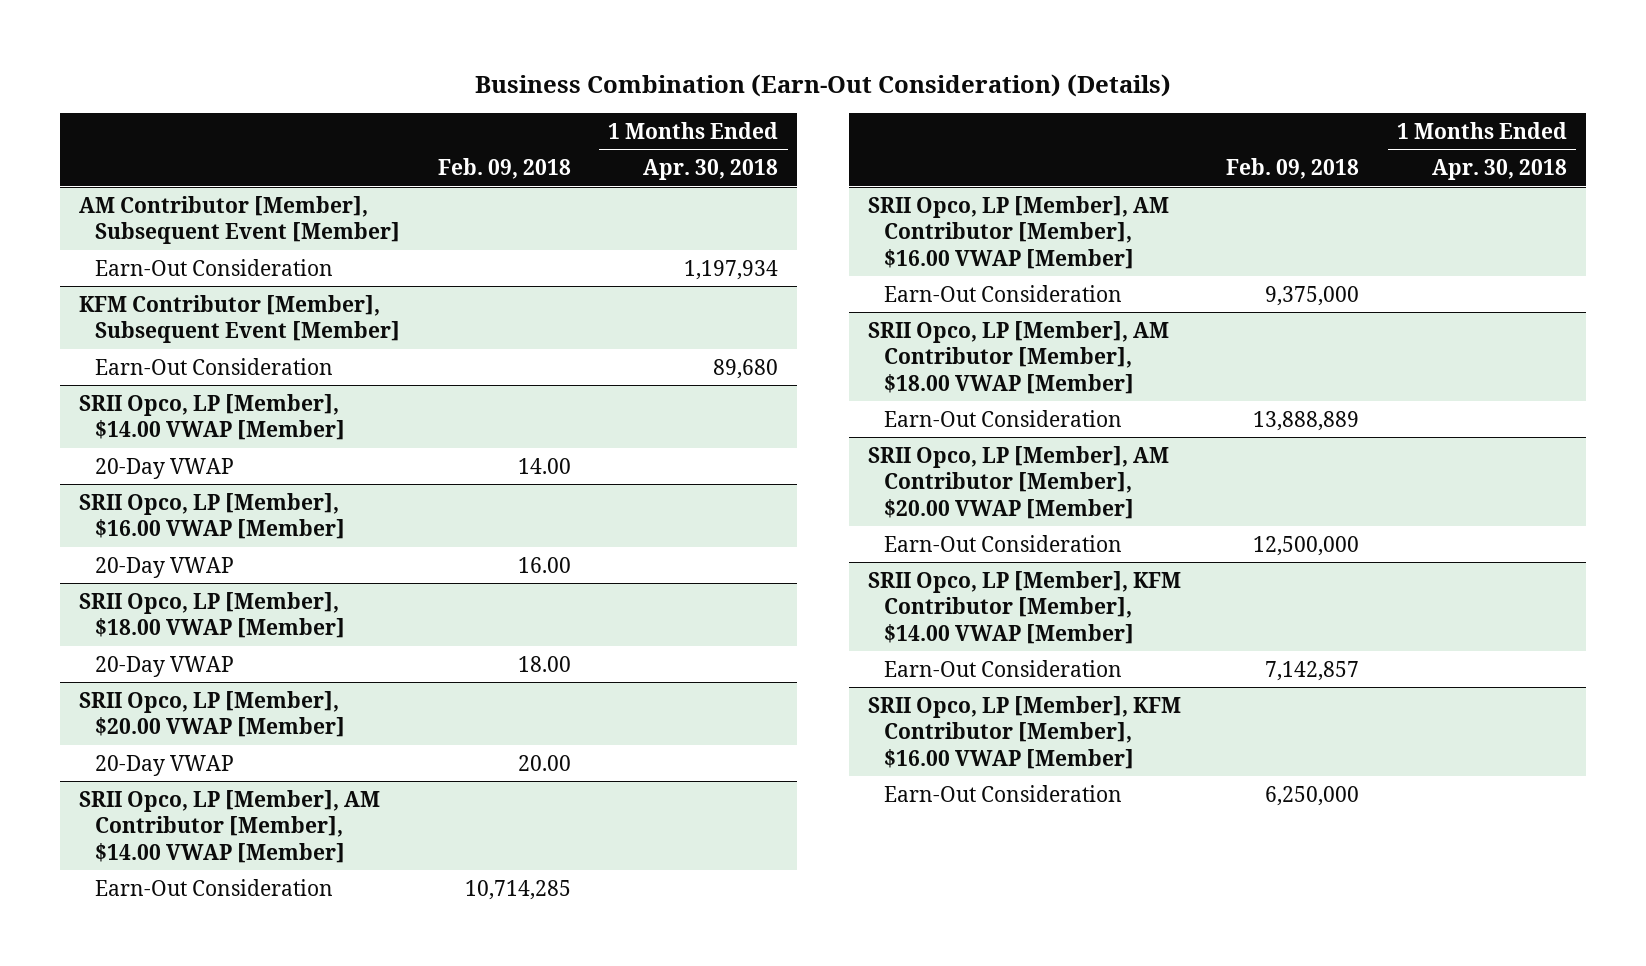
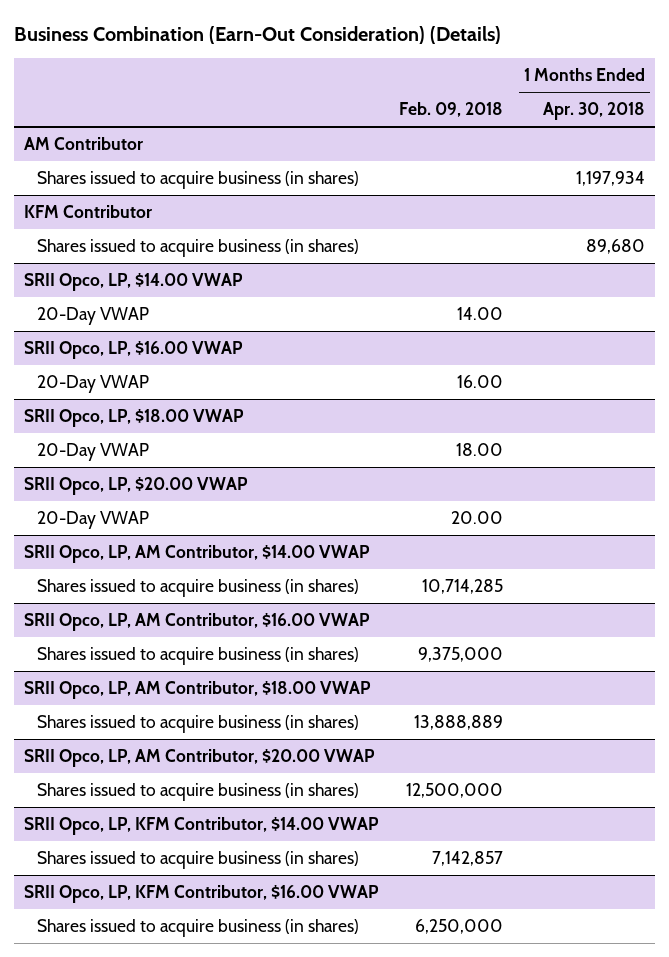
- AM Contributor [Member], Subsequent Event [Member]
- Earn-Out Consideration | | 1,197,934
- KFM Contributor [Member], Subsequent Event [Member]
- Earn-Out Consideration | | 89,680
- SRII Opco, LP [Member], $14.00 VWAP [Member]
+ AM Contributor
+ Shares issued to acquire business (in shares) | | 1,197,934
+ KFM Contributor
+ Shares issued to acquire business (in shares) | | 89,680
+ SRII Opco, LP, $14.00 VWAP
- SRII Opco, LP [Member], $16.00 VWAP [Member]
+ SRII Opco, LP, $16.00 VWAP
- SRII Opco, LP [Member], $18.00 VWAP [Member]
+ SRII Opco, LP, $18.00 VWAP
- SRII Opco, LP [Member], $20.00 VWAP [Member]
+ SRII Opco, LP, $20.00 VWAP
- SRII Opco, LP [Member], AM Contributor [Member], $14.00 VWAP [Member]
- Earn-Out Consideration | 10,714,285 |
- SRII Opco, LP [Member], AM Contributor [Member], $16.00 VWAP [Member]
- Earn-Out Consideration | 9,375,000 |
- SRII Opco, LP [Member], AM Contributor [Member], $18.00 VWAP [Member]
- Earn-Out Consideration | 13,888,889 |
- SRII Opco, LP [Member], AM Contributor [Member], $20.00 VWAP [Member]
- Earn-Out Consideration | 12,500,000 |
- SRII Opco, LP [Member], KFM Contributor [Member], $14.00 VWAP [Member]
- Earn-Out Consideration | 7,142,857 |
- SRII Opco, LP [Member], KFM Contributor [Member], $16.00 VWAP [Member]
- Earn-Out Consideration | 6,250,000 |
+ SRII Opco, LP, AM Contributor, $14.00 VWAP
+ Shares issued to acquire business (in shares) | 10,714,285 |
+ SRII Opco, LP, AM Contributor, $16.00 VWAP
+ Shares issued to acquire business (in shares) | 9,375,000 |
+ SRII Opco, LP, AM Contributor, $18.00 VWAP
+ Shares issued to acquire business (in shares) | 13,888,889 |
+ SRII Opco, LP, AM Contributor, $20.00 VWAP
+ Shares issued to acquire business (in shares) | 12,500,000 |
+ SRII Opco, LP, KFM Contributor, $14.00 VWAP
+ Shares issued to acquire business (in shares) | 7,142,857 |
+ SRII Opco, LP, KFM Contributor, $16.00 VWAP
+ Shares issued to acquire business (in shares) | 6,250,000 |

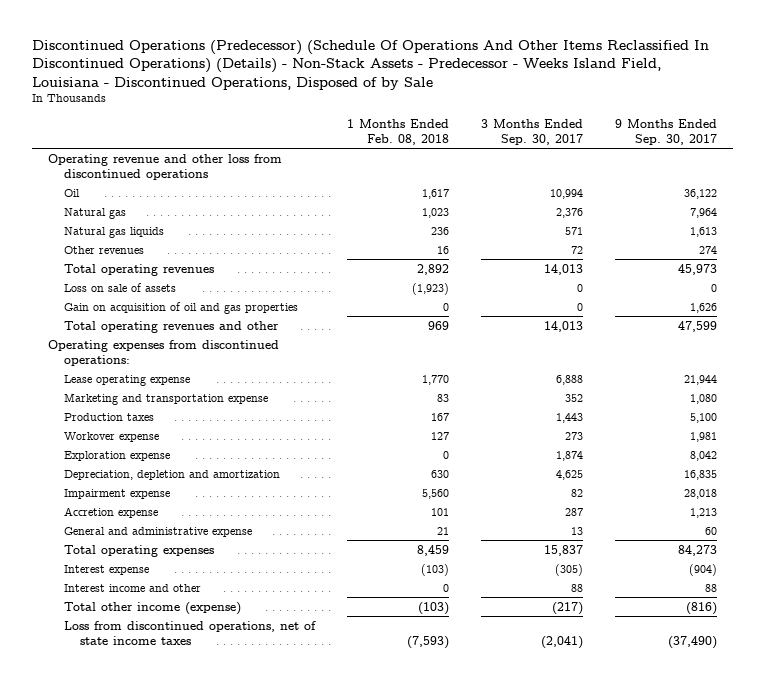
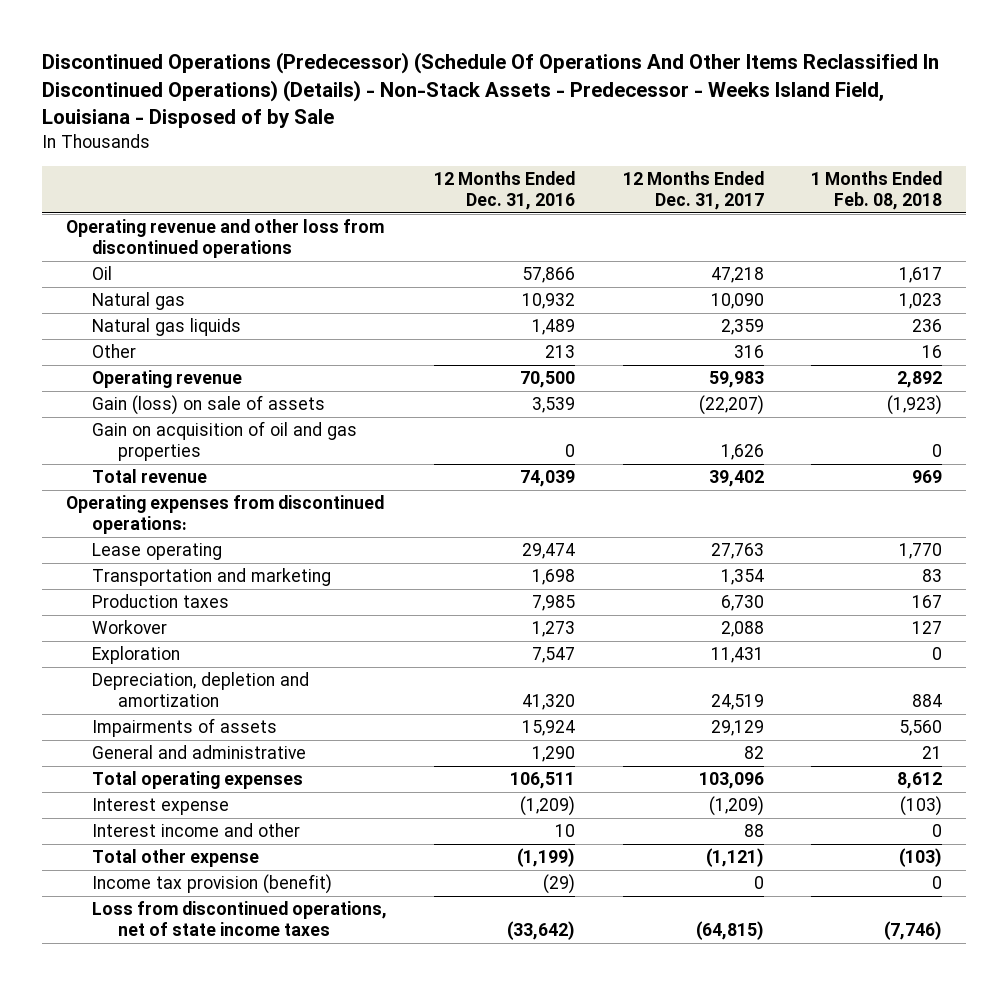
- Discontinued Operations (Predecessor) (Schedule Of Operations And Other Items Reclassified In Discontinued Operations) (Details) - Non-Stack Assets - Predecessor - Weeks Island Field, Louisiana - Discontinued Operations, Disposed of by Sale
+ Discontinued Operations (Predecessor) (Schedule Of Operations And Other Items Reclassified In Discontinued Operations) (Details) - Non-Stack Assets - Predecessor - Weeks Island Field, Louisiana - Disposed of by Sale
- | 1 Months Ended Feb. 08, 2018 | 3 Months Ended Sep. 30, 2017 | 9 Months Ended Sep. 30, 2017
+ | 12 Months Ended Dec. 31, 2016 | 12 Months Ended Dec. 31, 2017 | 1 Months Ended Feb. 08, 2018
- Other revenues | 16 | 72 | 274
- Total operating revenues | 2,892 | 14,013 | 45,973
- Loss on sale of assets | (1,923) | 0 | 0
+ Other | 213 | 316 | 16
+ Operating revenue | 70,500 | 59,983 | 2,892
+ Gain (loss) on sale of assets | 3,539 | (22,207) | (1,923)
- Total operating revenues and other | 969 | 14,013 | 47,599
+ Total revenue | 74,039 | 39,402 | 969
- Lease operating expense | 1,770 | 6,888 | 21,944
- Marketing and transportation expense | 83 | 352 | 1,080
+ Lease operating | 29,474 | 27,763 | 1,770
+ Transportation and marketing | 1,698 | 1,354 | 83
- Workover expense | 127 | 273 | 1,981
- Exploration expense | 0 | 1,874 | 8,042
- Depreciation, depletion and amortization | 630 | 4,625 | 16,835
- Impairment expense | 5,560 | 82 | 28,018
- Accretion expense | 101 | 287 | 1,213
- General and administrative expense | 21 | 13 | 60
- Total operating expenses | 8,459 | 15,837 | 84,273
+ Workover | 1,273 | 2,088 | 127
+ Exploration | 7,547 | 11,431 | 0
+ Depreciation, depletion and amortization | 41,320 | 24,519 | 884
+ Impairments of assets | 15,924 | 29,129 | 5,560
+ General and administrative | 1,290 | 82 | 21
+ Total operating expenses | 106,511 | 103,096 | 8,612
- Total other income (expense) | (103) | (217) | (816)
- Loss from discontinued operations, net of state income taxes | (7,593) | (2,041) | (37,490)
+ Total other expense | (1,199) | (1,121) | (103)
+ Income tax provision (benefit) | (29) | 0 | 0
+ Loss from discontinued operations, net of state income taxes | (33,642) | (64,815) | (7,746)

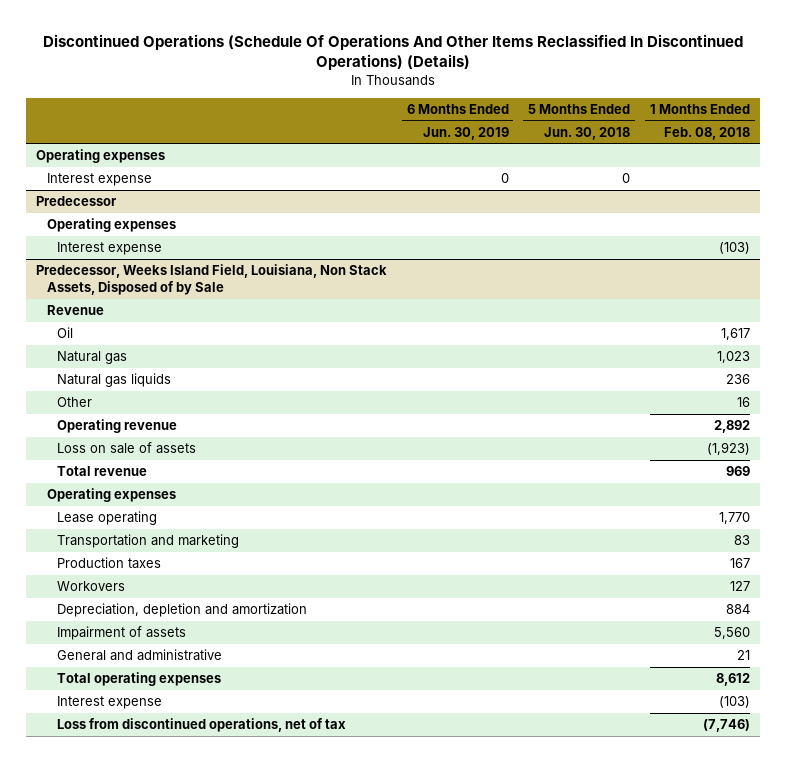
- Discontinued Operations (Predecessor) (Schedule Of Operations And Other Items Reclassified In Discontinued Operations) (Details) - Non-Stack Assets - Predecessor - Weeks Island Field, Louisiana - Disposed of by Sale
+ Discontinued Operations (Schedule Of Operations And Other Items Reclassified In Discontinued Operations) (Details)
- | 12 Months Ended Dec. 31, 2016 | 12 Months Ended Dec. 31, 2017 | 1 Months Ended Feb. 08, 2018
+ | 6 Months Ended Jun. 30, 2019 | 5 Months Ended Jun. 30, 2018 | 1 Months Ended Feb. 08, 2018
- Operating revenue and other loss from discontinued operations
+ Operating expenses
+ Interest expense | 0 | 0 |
+ Predecessor
+ Operating expenses
+ Interest expense | | | (103)
+ Predecessor, Weeks Island Field, Louisiana, Non Stack Assets, Disposed of by Sale
+ Revenue
- Gain (loss) on sale of assets | 3,539 | (22,207) | (1,923)
- Gain on acquisition of oil and gas properties | 0 | 1,626 | 0
+ Loss on sale of assets | | | (1,923)
- Operating expenses from discontinued operations:
+ Operating expenses
- Workover | 1,273 | 2,088 | 127
- Exploration | 7,547 | 11,431 | 0
+ Workovers | | | 127
- Impairments of assets | 15,924 | 29,129 | 5,560
+ Impairment of assets | | | 5,560
- Interest income and other | 10 | 88 | 0
- Total other expense | (1,199) | (1,121) | (103)
- Income tax provision (benefit) | (29) | 0 | 0
- Loss from discontinued operations, net of state income taxes | (33,642) | (64,815) | (7,746)
+ Loss from discontinued operations, net of tax | | | (7,746)

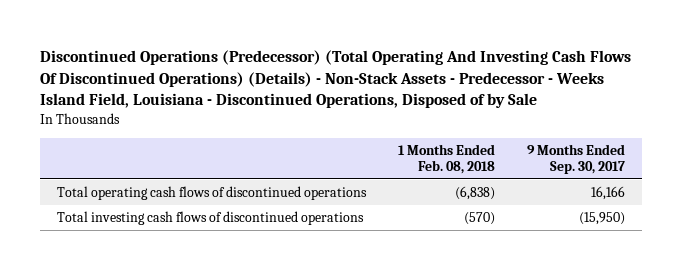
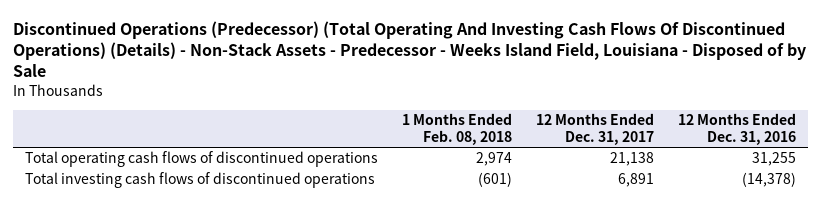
- Discontinued Operations (Predecessor) (Total Operating And Investing Cash Flows Of Discontinued Operations) (Details) - Non-Stack Assets - Predecessor - Weeks Island Field, Louisiana - Discontinued Operations, Disposed of by Sale
+ Discontinued Operations (Predecessor) (Total Operating And Investing Cash Flows Of Discontinued Operations) (Details) - Non-Stack Assets - Predecessor - Weeks Island Field, Louisiana - Disposed of by Sale
- | 1 Months Ended Feb. 08, 2018 | 9 Months Ended Sep. 30, 2017
+ | 1 Months Ended Feb. 08, 2018 | 12 Months Ended Dec. 31, 2017 | 12 Months Ended Dec. 31, 2016
- Total operating cash flows of discontinued operations | (6,838) | 16,166
- Total investing cash flows of discontinued operations | (570) | (15,950)
+ Total operating cash flows of discontinued operations | 2,974 | 21,138 | 31,255
+ Total investing cash flows of discontinued operations | (601) | 6,891 | (14,378)

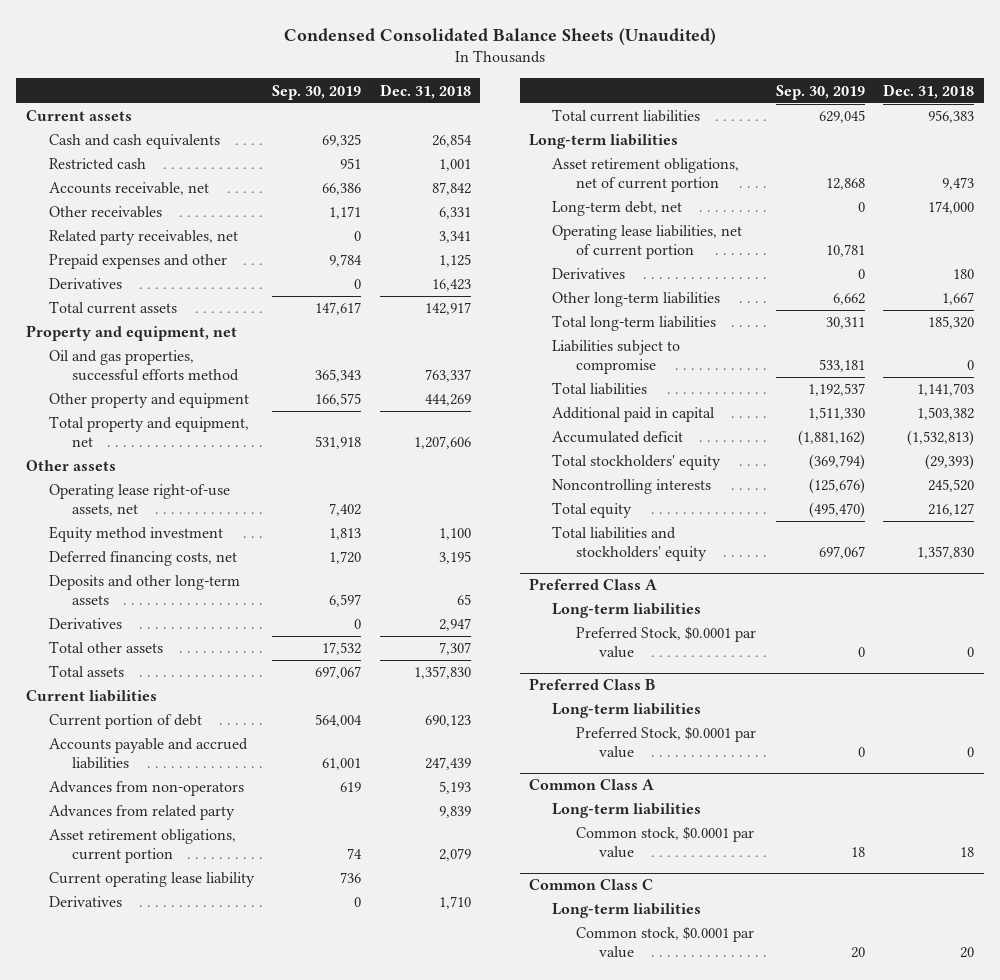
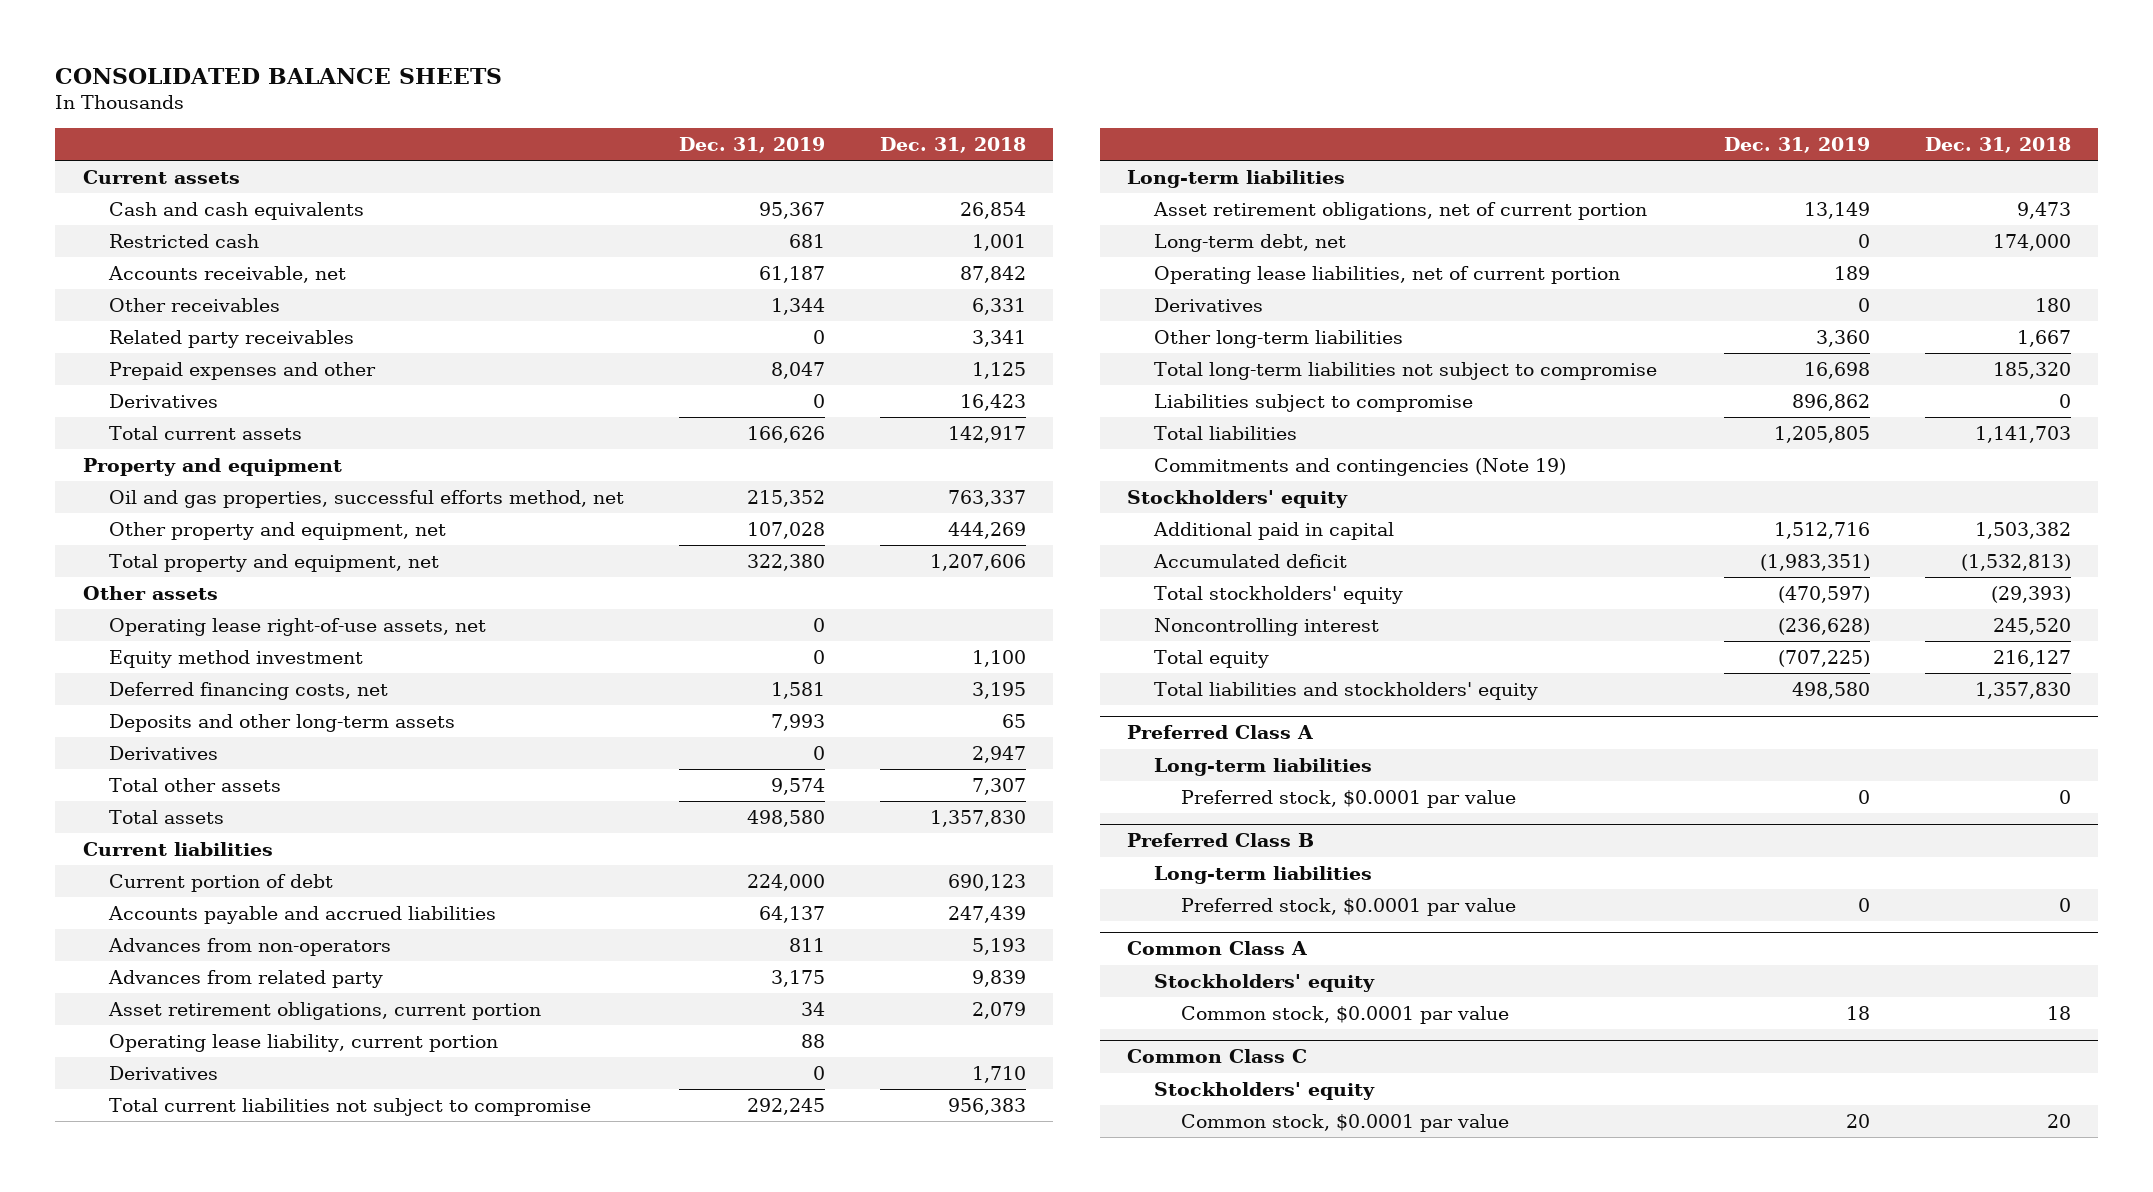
- Condensed Consolidated Balance Sheets (Unaudited)
+ CONSOLIDATED BALANCE SHEETS
- | Sep. 30, 2019 | Dec. 31, 2018
+ | Dec. 31, 2019 | Dec. 31, 2018
- Related party receivables, net | 0 | 3,341
+ Related party receivables | 0 | 3,341
- Property and equipment, net
- Oil and gas properties, successful efforts method | 365,343 | 763,337
- Other property and equipment | 166,575 | 444,269
+ Property and equipment
+ Oil and gas properties, successful efforts method, net | 215,352 | 763,337
+ Other property and equipment, net | 107,028 | 444,269
- Current operating lease liability | 736 |
+ Operating lease liability, current portion | 88 |
- Total current liabilities | 629,045 | 956,383
+ Total current liabilities not subject to compromise | 292,245 | 956,383
- Total long-term liabilities | 30,311 | 185,320
+ Total long-term liabilities not subject to compromise | 16,698 | 185,320
+ Commitments and contingencies (Note 19)
+ Stockholders' equity
- Noncontrolling interests | (125,676) | 245,520
+ Noncontrolling interest | (236,628) | 245,520
@ Preferred Class A
- Preferred Stock, $0.0001 par value | 0 | 0
+ Preferred stock, $0.0001 par value | 0 | 0
@ Preferred Class B
- Preferred Stock, $0.0001 par value | 0 | 0
+ Preferred stock, $0.0001 par value | 0 | 0
@ Common Class A
- Long-term liabilities
+ Stockholders' equity
@ Common Class C
- Long-term liabilities
+ Stockholders' equity

